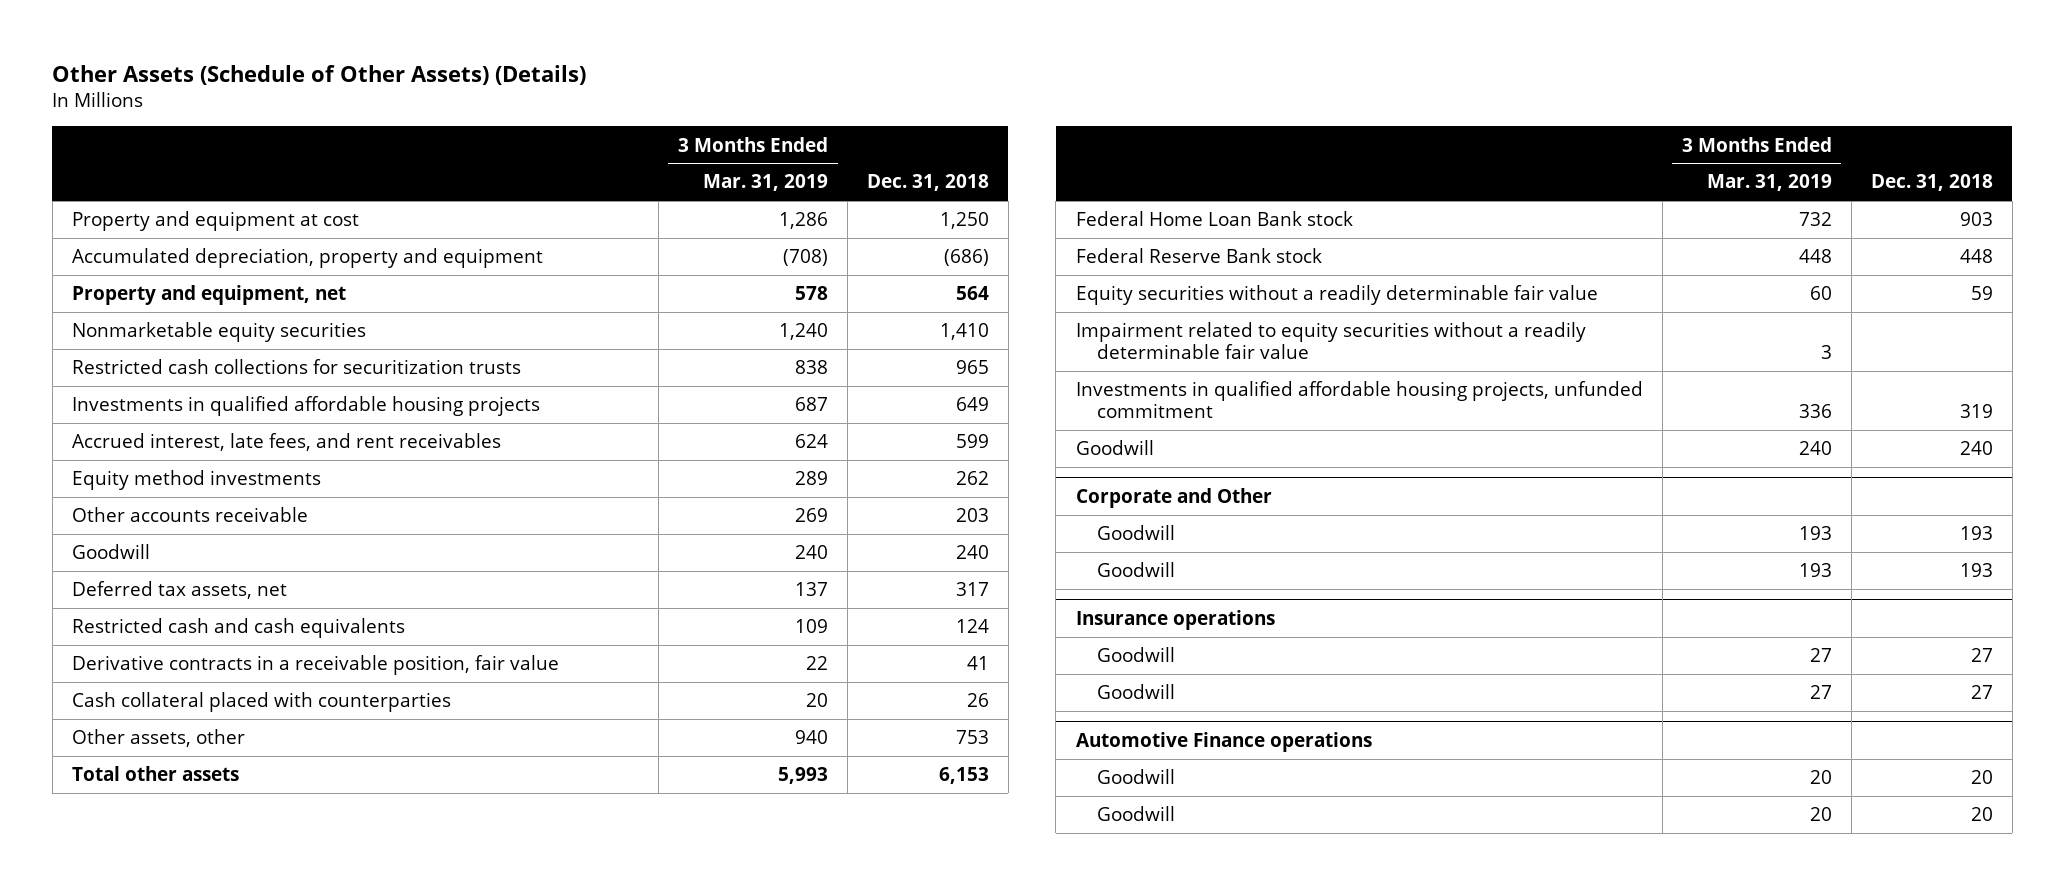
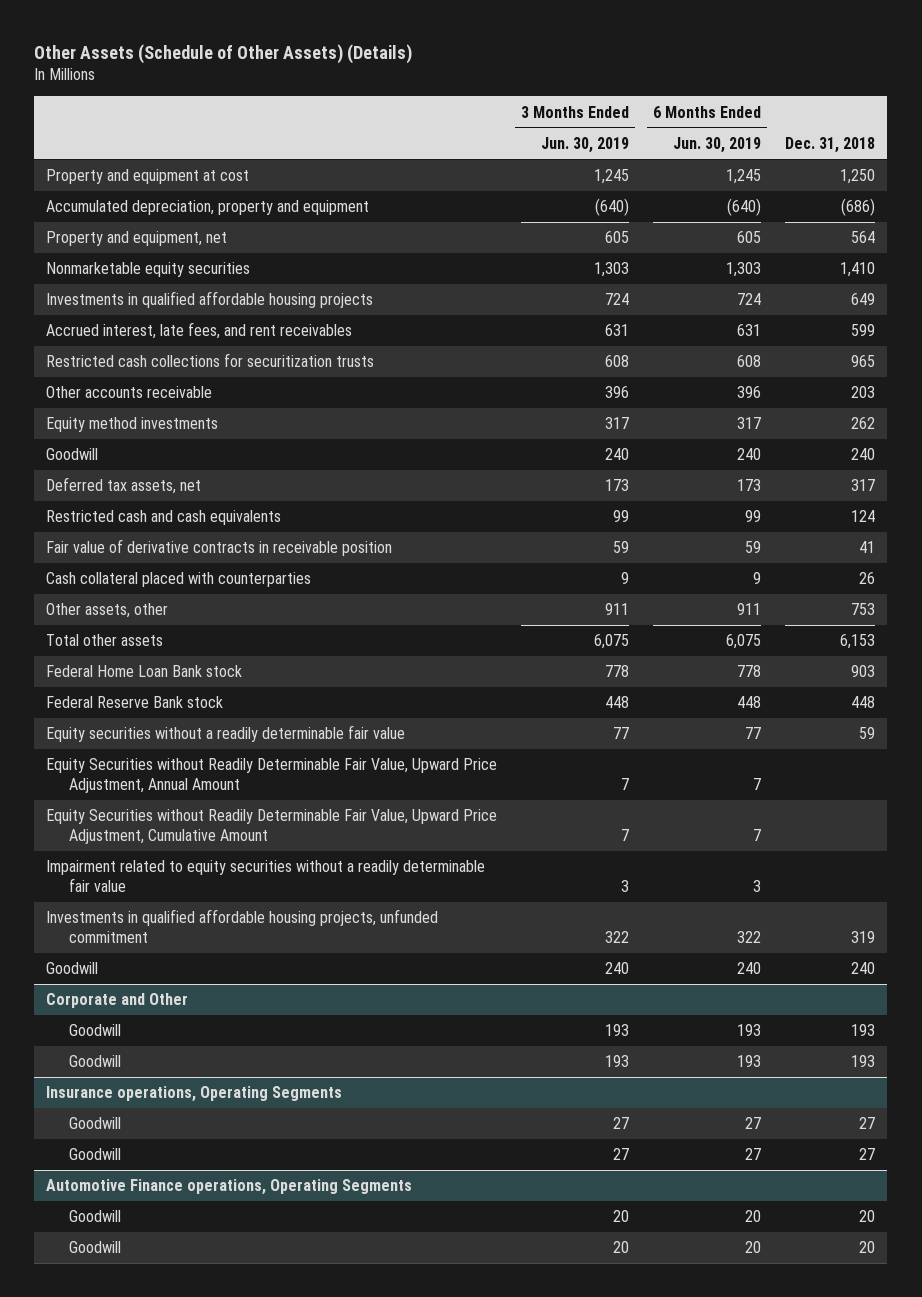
- | 3 Months Ended Mar. 31, 2019 | Dec. 31, 2018
+ | 3 Months Ended Jun. 30, 2019 | 6 Months Ended Jun. 30, 2019 | Dec. 31, 2018
moved down: Restricted cash collections for securitization trusts | 608 | 608 | 965
moved down: Equity method investments | 317 | 317 | 262
- Derivative contracts in a receivable position, fair value | 22 | 41
+ Fair value of derivative contracts in receivable position | 59 | 59 | 41
+ Equity Securities without Readily Determinable Fair Value, Upward Price Adjustment, Annual Amount | 7 | 7 |
+ Equity Securities without Readily Determinable Fair Value, Upward Price Adjustment, Cumulative Amount | 7 | 7 |
- Insurance operations
+ Insurance operations, Operating Segments
- Automotive Finance operations
+ Automotive Finance operations, Operating Segments

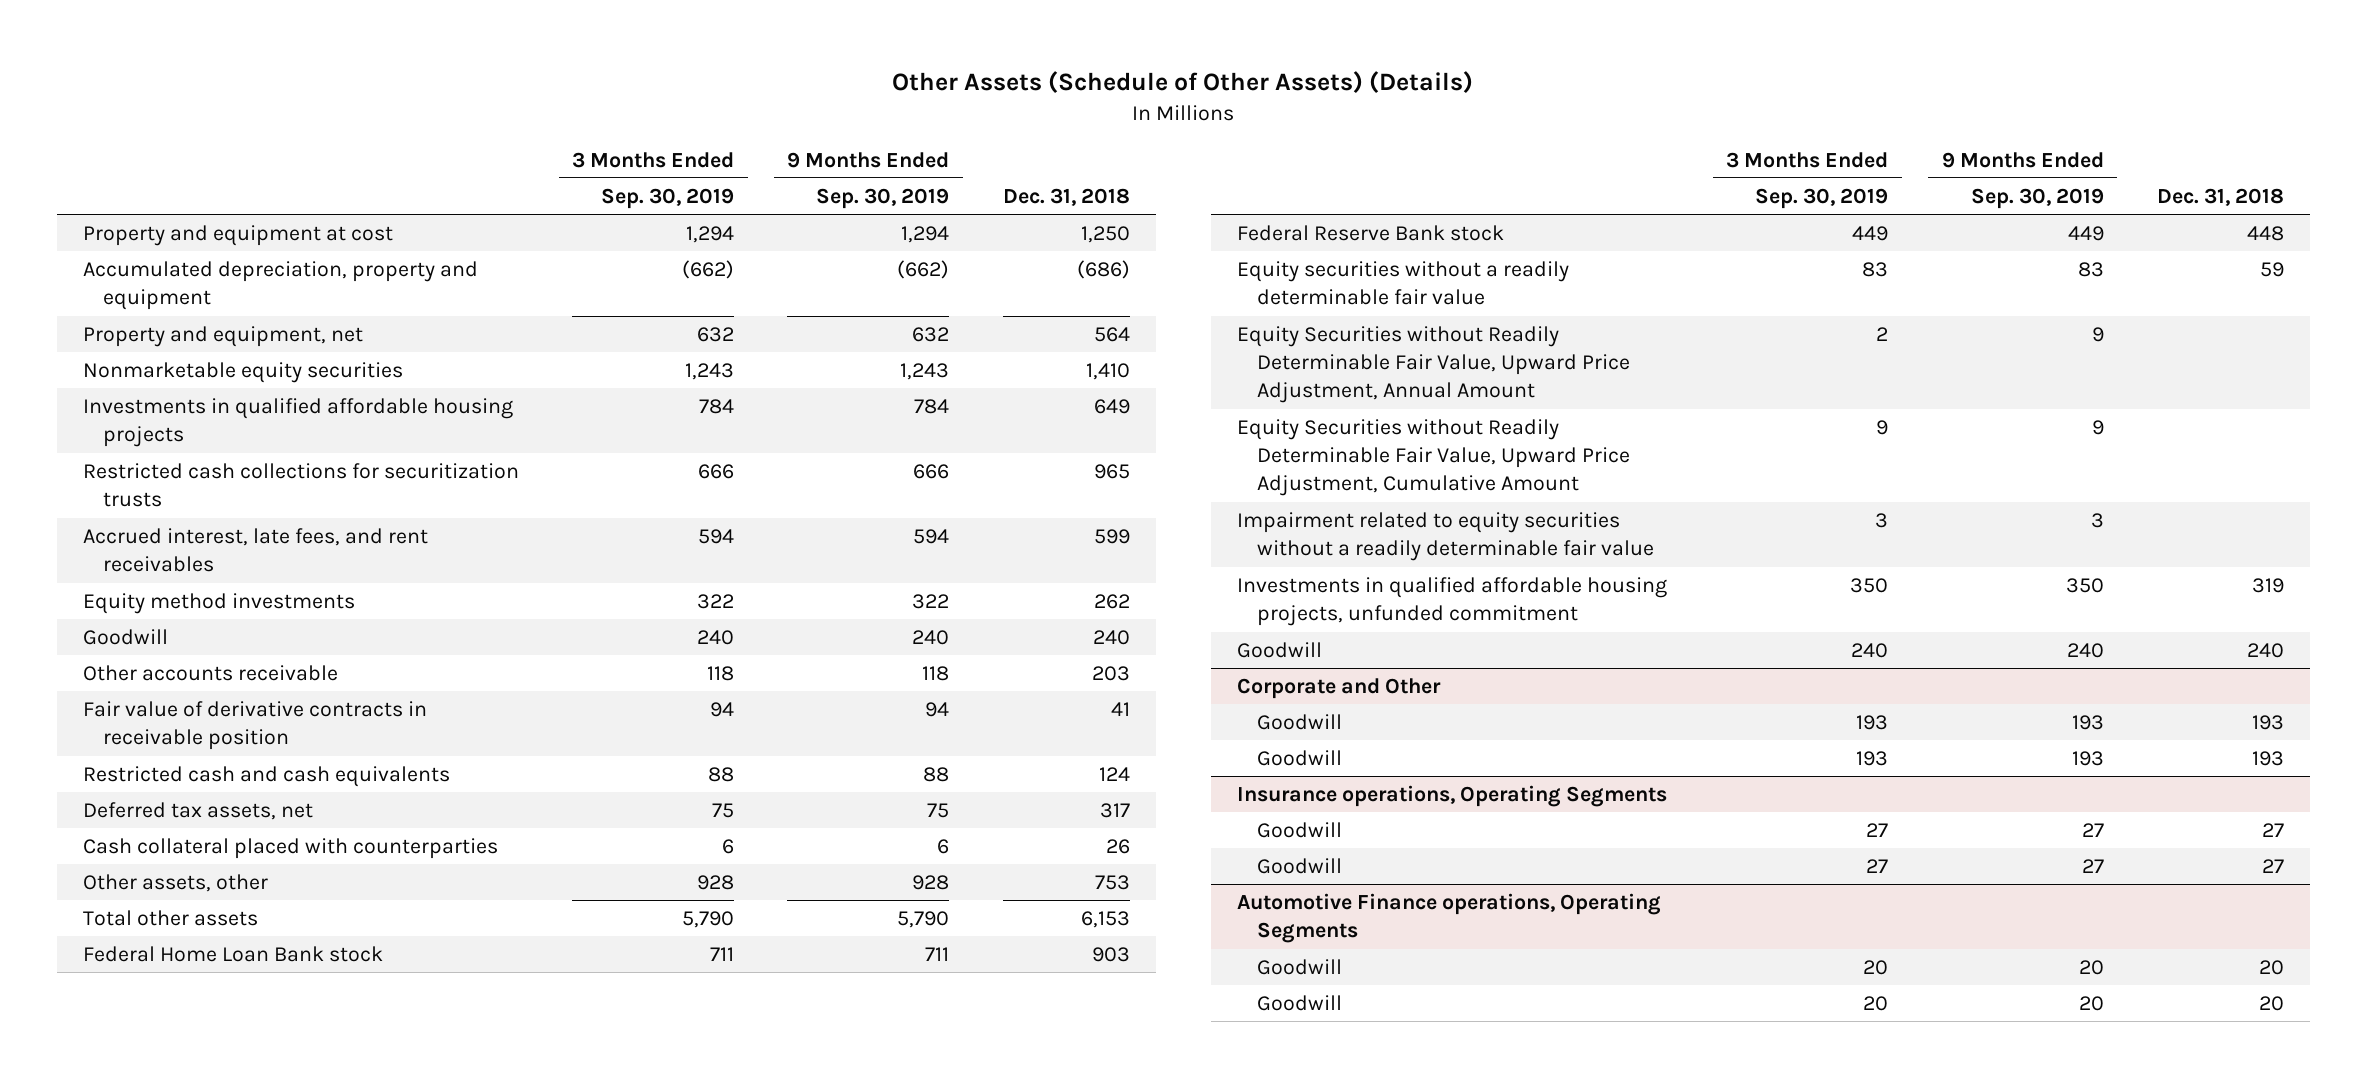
- | 3 Months Ended Jun. 30, 2019 | 6 Months Ended Jun. 30, 2019 | Dec. 31, 2018
+ | 3 Months Ended Sep. 30, 2019 | 9 Months Ended Sep. 30, 2019 | Dec. 31, 2018
moved down: Accrued interest, late fees, and rent receivables | 594 | 594 | 599
moved down: Other accounts receivable | 118 | 118 | 203
moved down: Restricted cash and cash equivalents | 88 | 88 | 124
moved down: Deferred tax assets, net | 75 | 75 | 317

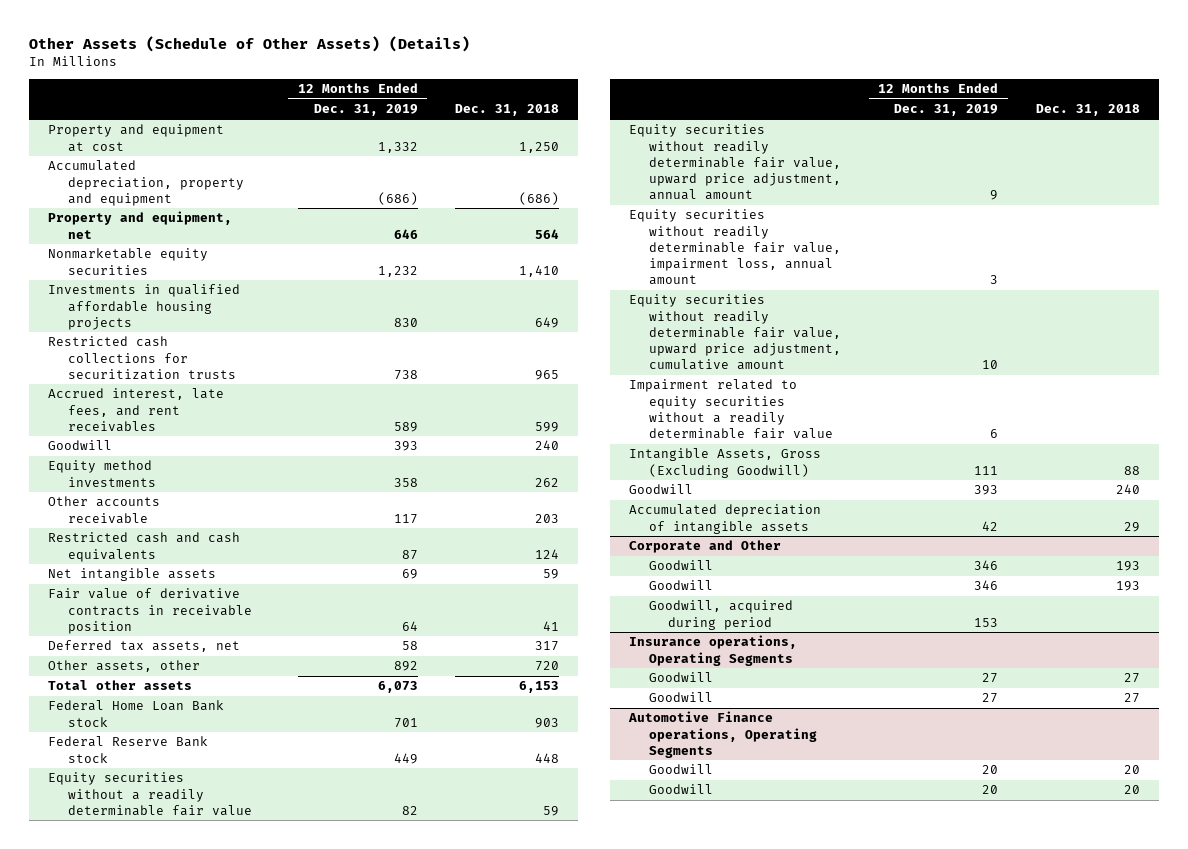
- | 3 Months Ended Sep. 30, 2019 | 9 Months Ended Sep. 30, 2019 | Dec. 31, 2018
+ | 12 Months Ended Dec. 31, 2019 | Dec. 31, 2018
moved down: Equity method investments | 358 | 262
+ Net intangible assets | 69 | 59
moved down: Fair value of derivative contracts in receivable position | 64 | 41
- Cash collateral placed with counterparties | 6 | 6 | 26
- Other assets, other | 928 | 928 | 753
+ Other assets, other | 892 | 720
- Equity Securities without Readily Determinable Fair Value, Upward Price Adjustment, Annual Amount | 2 | 9 |
- Equity Securities without Readily Determinable Fair Value, Upward Price Adjustment, Cumulative Amount | 9 | 9 |
+ Equity securities without readily determinable fair value, upward price adjustment, annual amount | 9 |
+ Equity securities without readily determinable fair value, impairment loss, annual amount | 3 |
+ Equity securities without readily determinable fair value, upward price adjustment, cumulative amount | 10 |
- Investments in qualified affordable housing projects, unfunded commitment | 350 | 350 | 319
+ Intangible Assets, Gross (Excluding Goodwill) | 111 | 88
+ Accumulated depreciation of intangible assets | 42 | 29
@ Corporate and Other
+ Goodwill, acquired during period | 153 |

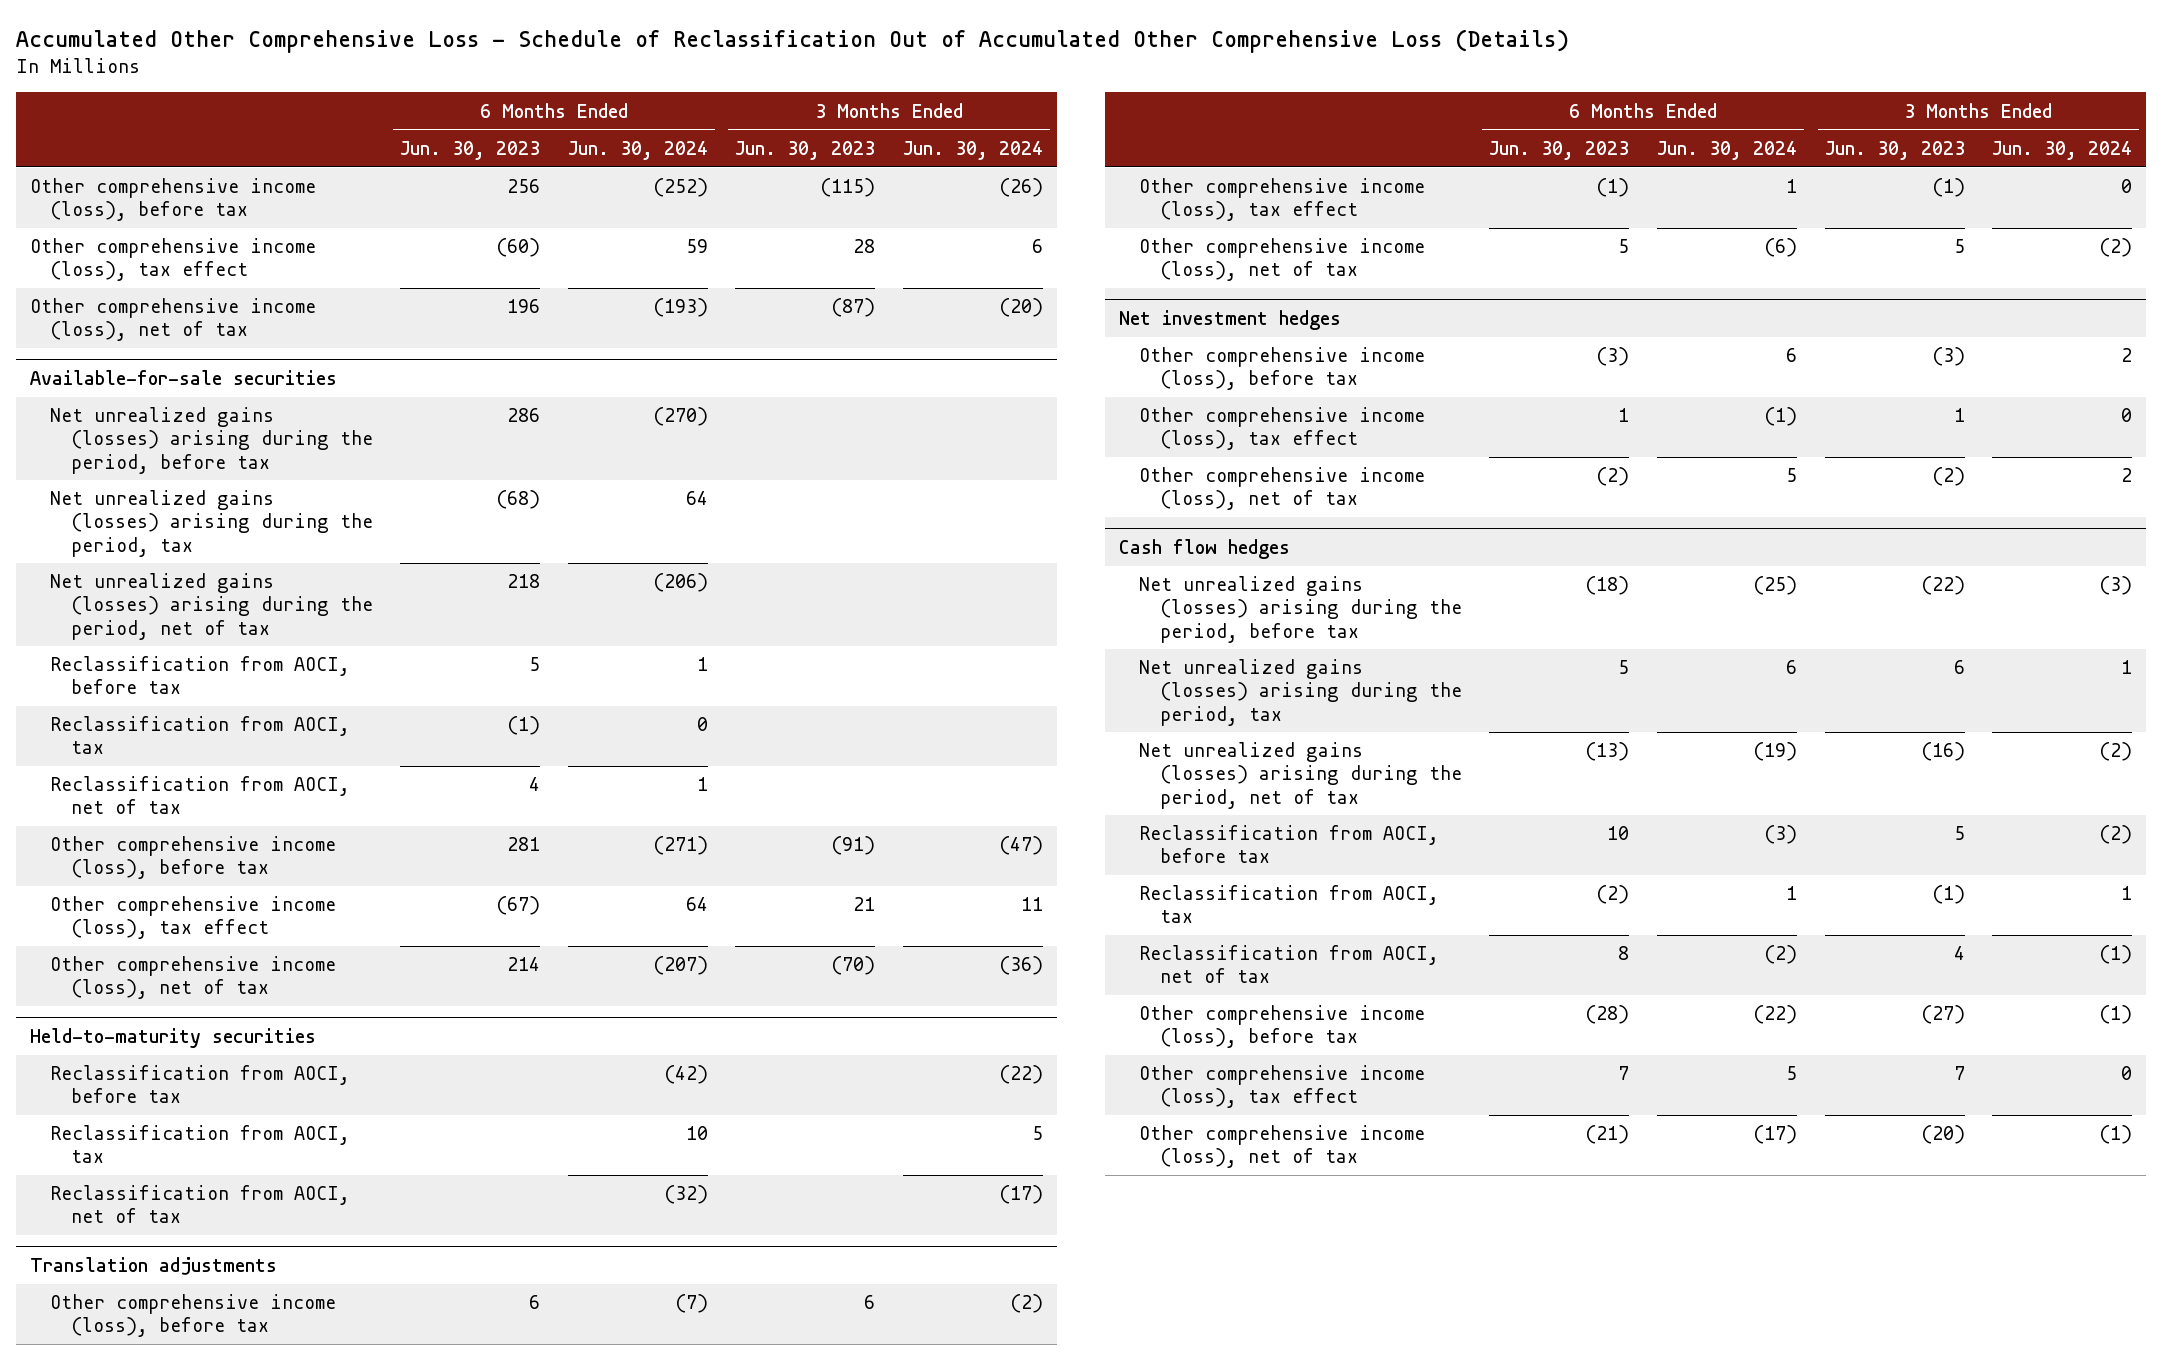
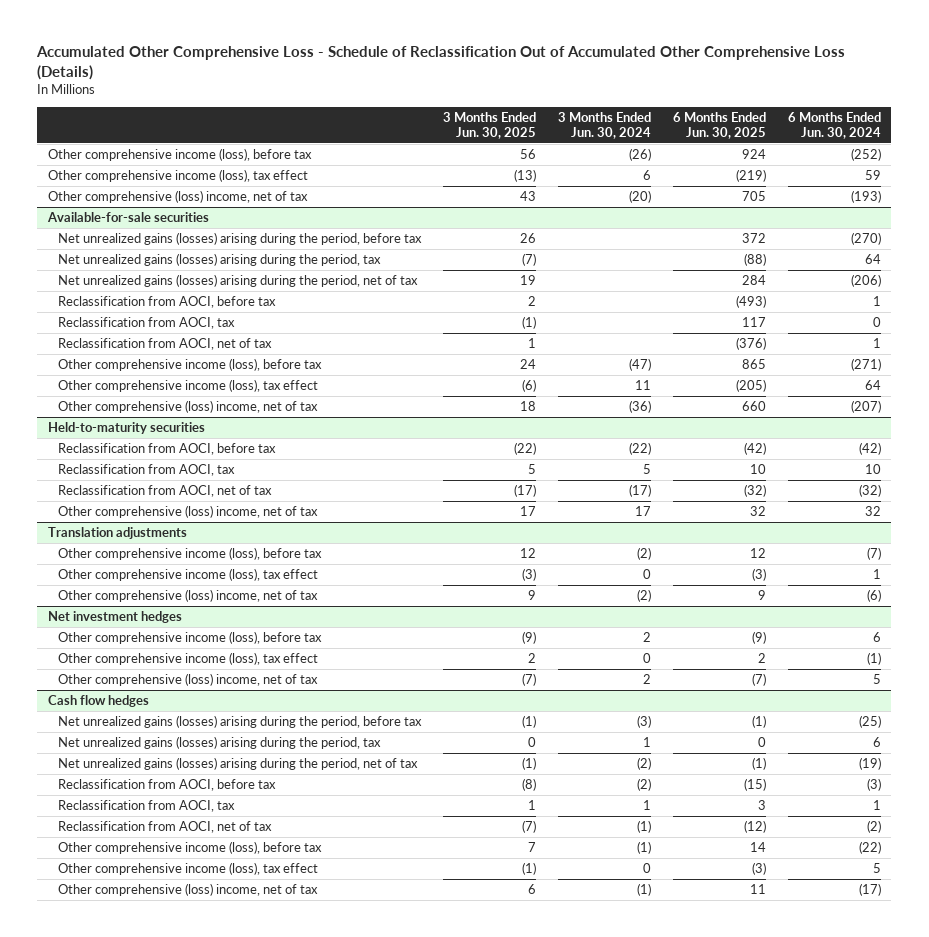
- | 6 Months Ended Jun. 30, 2023 | 6 Months Ended Jun. 30, 2024 | 3 Months Ended Jun. 30, 2023 | 3 Months Ended Jun. 30, 2024
+ | 3 Months Ended Jun. 30, 2025 | 3 Months Ended Jun. 30, 2024 | 6 Months Ended Jun. 30, 2025 | 6 Months Ended Jun. 30, 2024
- Other comprehensive income (loss), net of tax | 196 | (193) | (87) | (20)
+ Other comprehensive (loss) income, net of tax | 43 | (20) | 705 | (193)
@ Available-for-sale securities
- Other comprehensive income (loss), net of tax | 214 | (207) | (70) | (36)
+ Other comprehensive (loss) income, net of tax | 18 | (36) | 660 | (207)
@ Held-to-maturity securities
+ Other comprehensive (loss) income, net of tax | 17 | 17 | 32 | 32
@ Translation adjustments
- Other comprehensive income (loss), net of tax | 5 | (6) | 5 | (2)
+ Other comprehensive (loss) income, net of tax | 9 | (2) | 9 | (6)
@ Net investment hedges
- Other comprehensive income (loss), net of tax | (2) | 5 | (2) | 2
+ Other comprehensive (loss) income, net of tax | (7) | 2 | (7) | 5
@ Cash flow hedges
- Other comprehensive income (loss), net of tax | (21) | (17) | (20) | (1)
+ Other comprehensive (loss) income, net of tax | 6 | (1) | 11 | (17)

